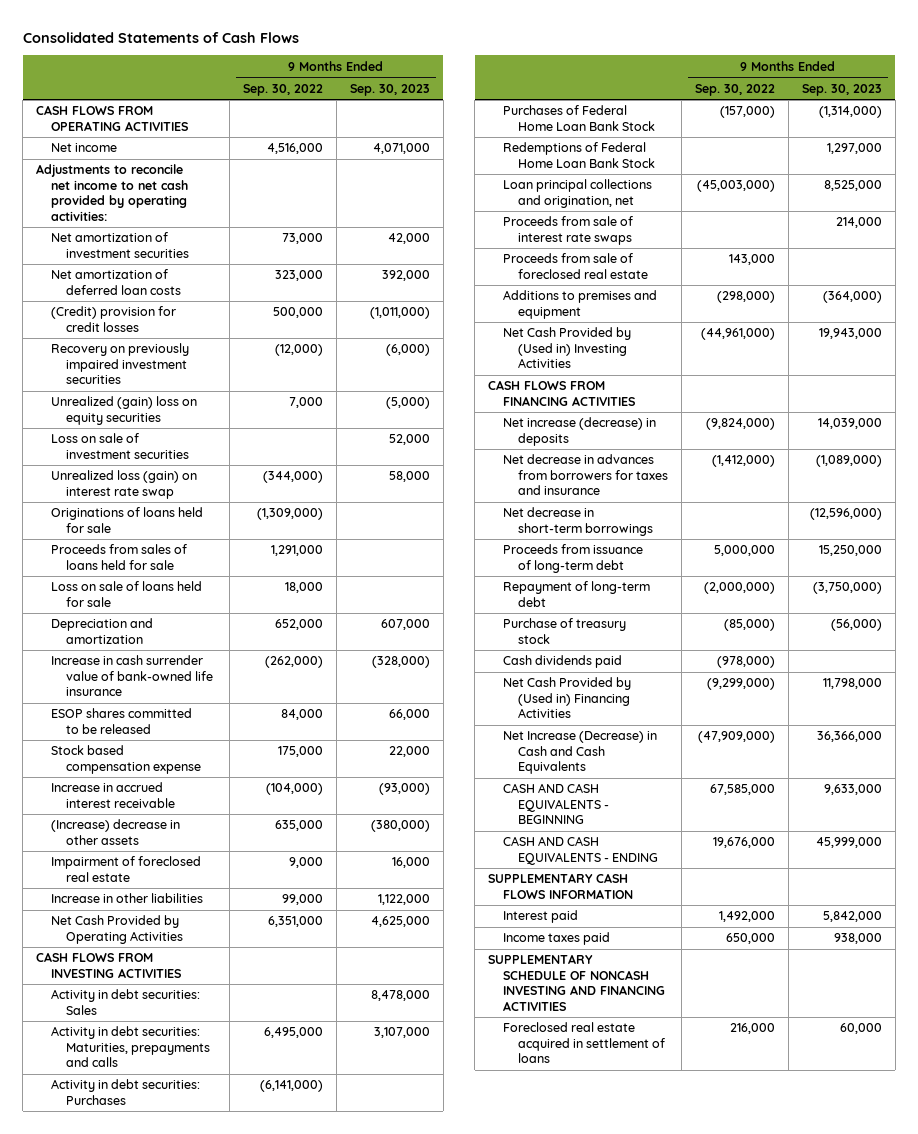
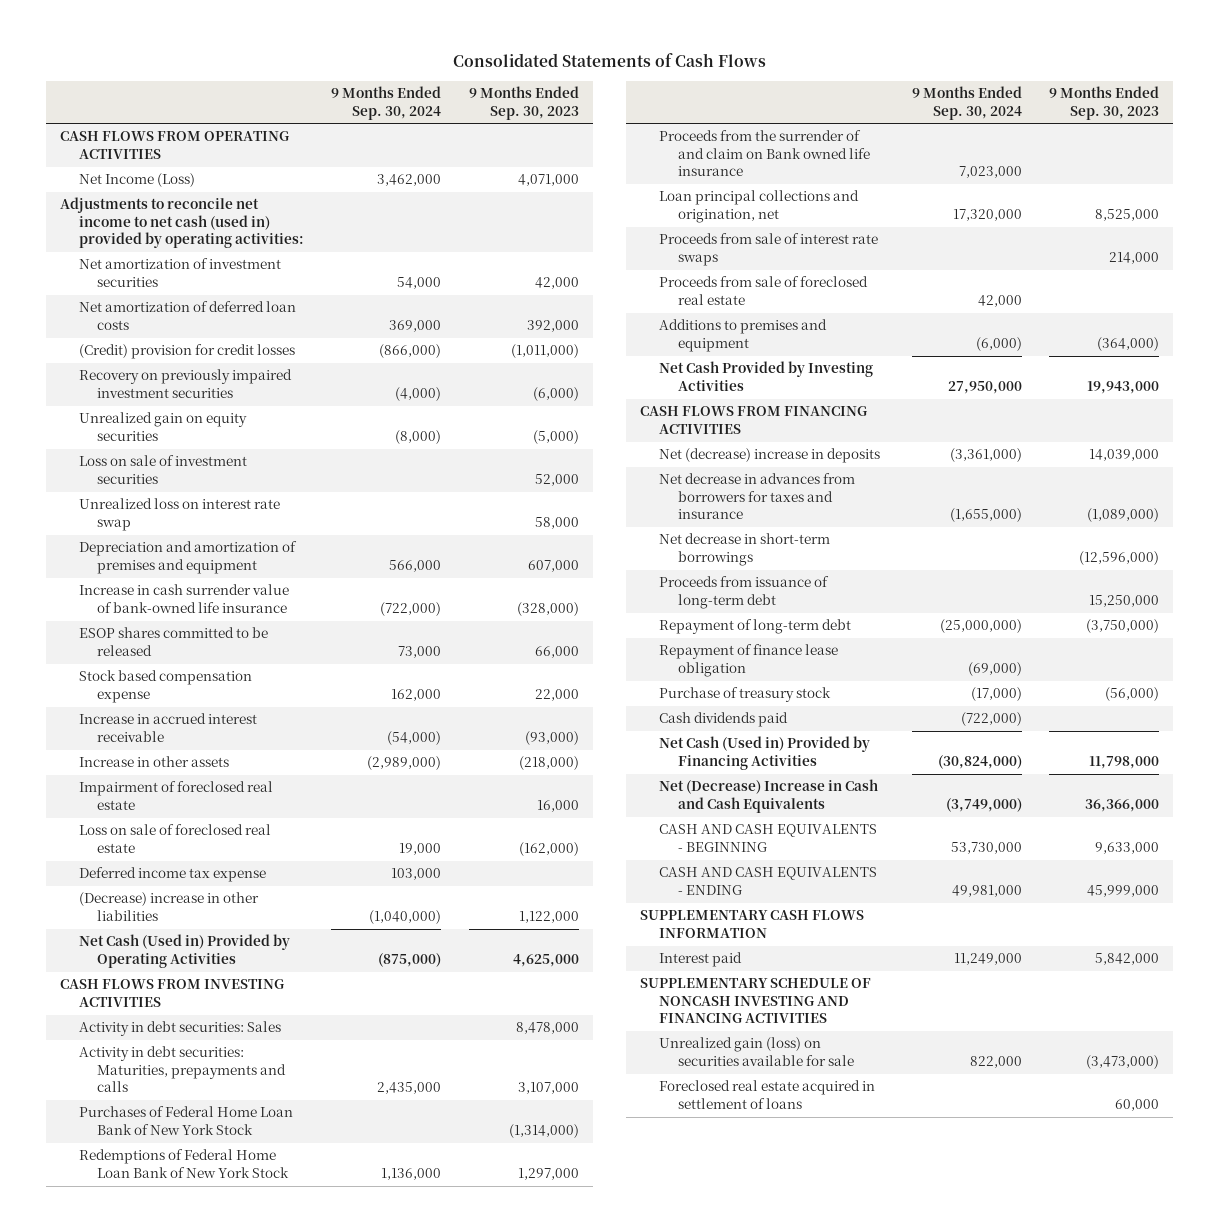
- | 9 Months Ended Sep. 30, 2022 | 9 Months Ended Sep. 30, 2023
+ | 9 Months Ended Sep. 30, 2024 | 9 Months Ended Sep. 30, 2023
- Net income | 4,516,000 | 4,071,000
- Adjustments to reconcile net income to net cash provided by operating activities:
+ Net Income (Loss) | 3,462,000 | 4,071,000
+ Adjustments to reconcile net income to net cash (used in) provided by operating activities:
- Unrealized (gain) loss on equity securities | 7,000 | (5,000)
+ Unrealized gain on equity securities | (8,000) | (5,000)
- Unrealized loss (gain) on interest rate swap | (344,000) | 58,000
- Originations of loans held for sale | (1,309,000) |
- Proceeds from sales of loans held for sale | 1,291,000 |
- Loss on sale of loans held for sale | 18,000 |
- Depreciation and amortization | 652,000 | 607,000
+ Unrealized loss on interest rate swap | | 58,000
+ Depreciation and amortization of premises and equipment | 566,000 | 607,000
- (Increase) decrease in other assets | 635,000 | (380,000)
+ Increase in other assets | (2,989,000) | (218,000)
- Increase in other liabilities | 99,000 | 1,122,000
- Net Cash Provided by Operating Activities | 6,351,000 | 4,625,000
+ Loss on sale of foreclosed real estate | 19,000 | (162,000)
+ Deferred income tax expense | 103,000 |
+ (Decrease) increase in other liabilities | (1,040,000) | 1,122,000
+ Net Cash (Used in) Provided by Operating Activities | (875,000) | 4,625,000
- Activity in debt securities: Purchases | (6,141,000) |
- Purchases of Federal Home Loan Bank Stock | (157,000) | (1,314,000)
- Redemptions of Federal Home Loan Bank Stock | | 1,297,000
+ Purchases of Federal Home Loan Bank of New York Stock | | (1,314,000)
+ Redemptions of Federal Home Loan Bank of New York Stock | 1,136,000 | 1,297,000
+ Proceeds from the surrender of and claim on Bank owned life insurance | 7,023,000 |
- Net Cash Provided by (Used in) Investing Activities | (44,961,000) | 19,943,000
+ Net Cash Provided by Investing Activities | 27,950,000 | 19,943,000
- Net increase (decrease) in deposits | (9,824,000) | 14,039,000
+ Net (decrease) increase in deposits | (3,361,000) | 14,039,000
+ Repayment of finance lease obligation | (69,000) |
- Net Cash Provided by (Used in) Financing Activities | (9,299,000) | 11,798,000
- Net Increase (Decrease) in Cash and Cash Equivalents | (47,909,000) | 36,366,000
+ Net Cash (Used in) Provided by Financing Activities | (30,824,000) | 11,798,000
+ Net (Decrease) Increase in Cash and Cash Equivalents | (3,749,000) | 36,366,000
- Income taxes paid | 650,000 | 938,000
+ Unrealized gain (loss) on securities available for sale | 822,000 | (3,473,000)

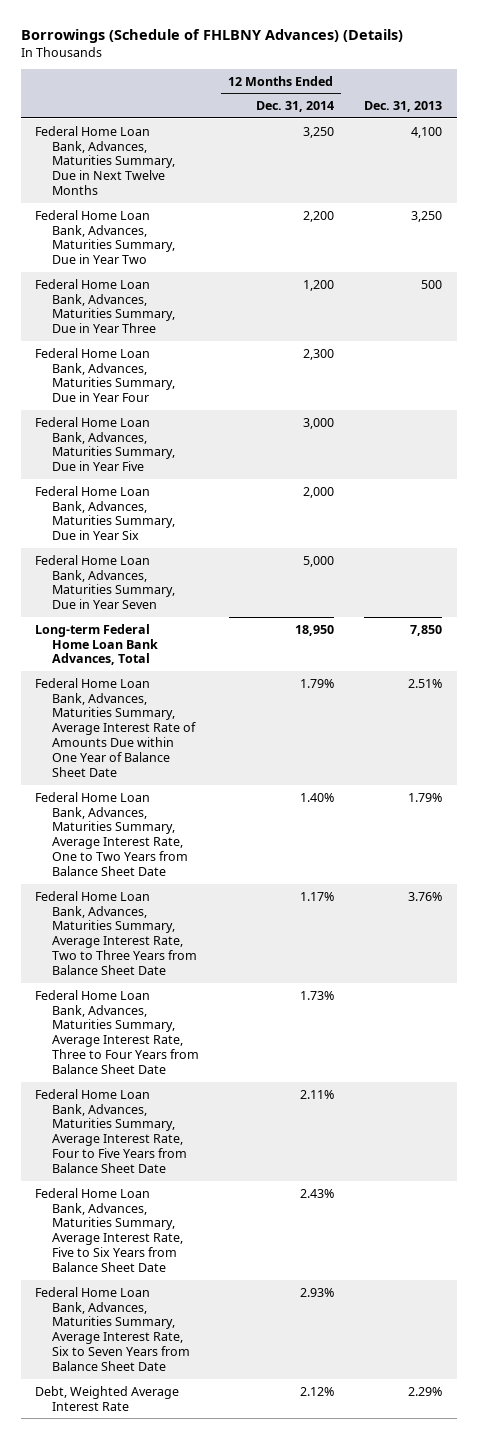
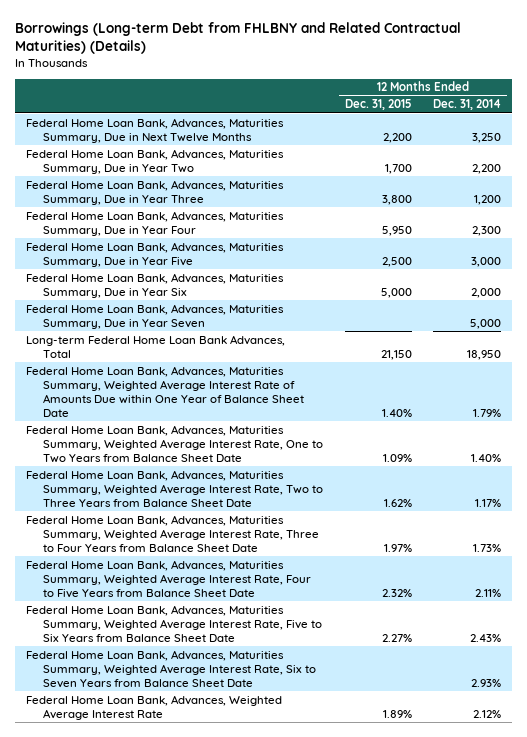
- Borrowings (Schedule of FHLBNY Advances) (Details)
+ Borrowings (Long-term Debt from FHLBNY and Related Contractual Maturities) (Details)
- | 12 Months Ended Dec. 31, 2014 | Dec. 31, 2013
+ | 12 Months Ended Dec. 31, 2015 | 12 Months Ended Dec. 31, 2014
- Federal Home Loan Bank, Advances, Maturities Summary, Average Interest Rate of Amounts Due within One Year of Balance Sheet Date | 1.79% | 2.51%
- Federal Home Loan Bank, Advances, Maturities Summary, Average Interest Rate, One to Two Years from Balance Sheet Date | 1.40% | 1.79%
- Federal Home Loan Bank, Advances, Maturities Summary, Average Interest Rate, Two to Three Years from Balance Sheet Date | 1.17% | 3.76%
- Federal Home Loan Bank, Advances, Maturities Summary, Average Interest Rate, Three to Four Years from Balance Sheet Date | 1.73% |
- Federal Home Loan Bank, Advances, Maturities Summary, Average Interest Rate, Four to Five Years from Balance Sheet Date | 2.11% |
- Federal Home Loan Bank, Advances, Maturities Summary, Average Interest Rate, Five to Six Years from Balance Sheet Date | 2.43% |
- Federal Home Loan Bank, Advances, Maturities Summary, Average Interest Rate, Six to Seven Years from Balance Sheet Date | 2.93% |
- Debt, Weighted Average Interest Rate | 2.12% | 2.29%
+ Federal Home Loan Bank, Advances, Maturities Summary, Weighted Average Interest Rate of Amounts Due within One Year of Balance Sheet Date | 1.40% | 1.79%
+ Federal Home Loan Bank, Advances, Maturities Summary, Weighted Average Interest Rate, One to Two Years from Balance Sheet Date | 1.09% | 1.40%
+ Federal Home Loan Bank, Advances, Maturities Summary, Weighted Average Interest Rate, Two to Three Years from Balance Sheet Date | 1.62% | 1.17%
+ Federal Home Loan Bank, Advances, Maturities Summary, Weighted Average Interest Rate, Three to Four Years from Balance Sheet Date | 1.97% | 1.73%
+ Federal Home Loan Bank, Advances, Maturities Summary, Weighted Average Interest Rate, Four to Five Years from Balance Sheet Date | 2.32% | 2.11%
+ Federal Home Loan Bank, Advances, Maturities Summary, Weighted Average Interest Rate, Five to Six Years from Balance Sheet Date | 2.27% | 2.43%
+ Federal Home Loan Bank, Advances, Maturities Summary, Weighted Average Interest Rate, Six to Seven Years from Balance Sheet Date | | 2.93%
+ Federal Home Loan Bank, Advances, Weighted Average Interest Rate | 1.89% | 2.12%

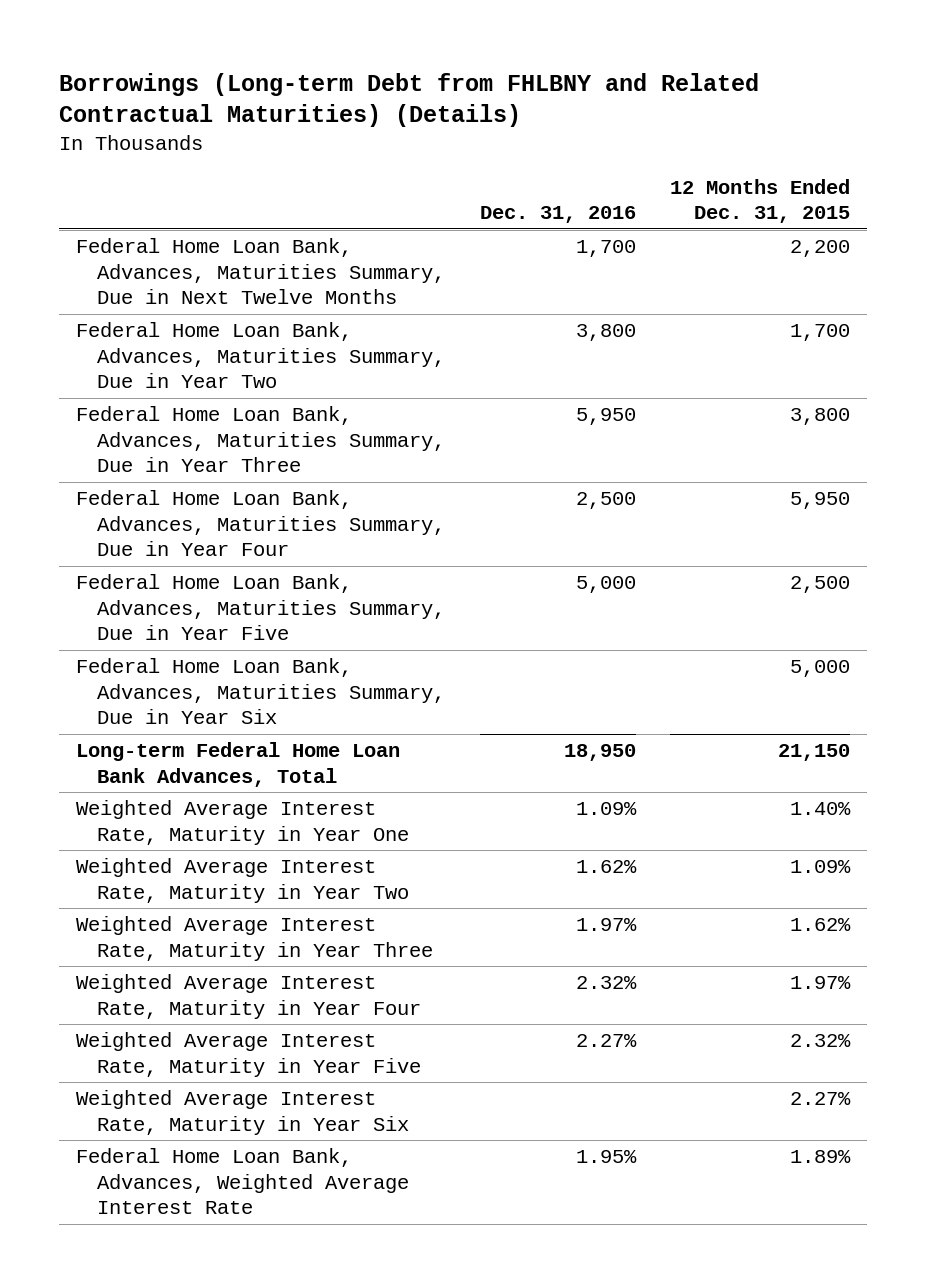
- | 12 Months Ended Dec. 31, 2015 | 12 Months Ended Dec. 31, 2014
+ | Dec. 31, 2016 | 12 Months Ended Dec. 31, 2015
- Federal Home Loan Bank, Advances, Maturities Summary, Due in Year Seven | | 5,000
- Federal Home Loan Bank, Advances, Maturities Summary, Weighted Average Interest Rate of Amounts Due within One Year of Balance Sheet Date | 1.40% | 1.79%
- Federal Home Loan Bank, Advances, Maturities Summary, Weighted Average Interest Rate, One to Two Years from Balance Sheet Date | 1.09% | 1.40%
- Federal Home Loan Bank, Advances, Maturities Summary, Weighted Average Interest Rate, Two to Three Years from Balance Sheet Date | 1.62% | 1.17%
- Federal Home Loan Bank, Advances, Maturities Summary, Weighted Average Interest Rate, Three to Four Years from Balance Sheet Date | 1.97% | 1.73%
- Federal Home Loan Bank, Advances, Maturities Summary, Weighted Average Interest Rate, Four to Five Years from Balance Sheet Date | 2.32% | 2.11%
- Federal Home Loan Bank, Advances, Maturities Summary, Weighted Average Interest Rate, Five to Six Years from Balance Sheet Date | 2.27% | 2.43%
- Federal Home Loan Bank, Advances, Maturities Summary, Weighted Average Interest Rate, Six to Seven Years from Balance Sheet Date | | 2.93%
+ Weighted Average Interest Rate, Maturity in Year One | 1.09% | 1.40%
+ Weighted Average Interest Rate, Maturity in Year Two | 1.62% | 1.09%
+ Weighted Average Interest Rate, Maturity in Year Three | 1.97% | 1.62%
+ Weighted Average Interest Rate, Maturity in Year Four | 2.32% | 1.97%
+ Weighted Average Interest Rate, Maturity in Year Five | 2.27% | 2.32%
+ Weighted Average Interest Rate, Maturity in Year Six | | 2.27%

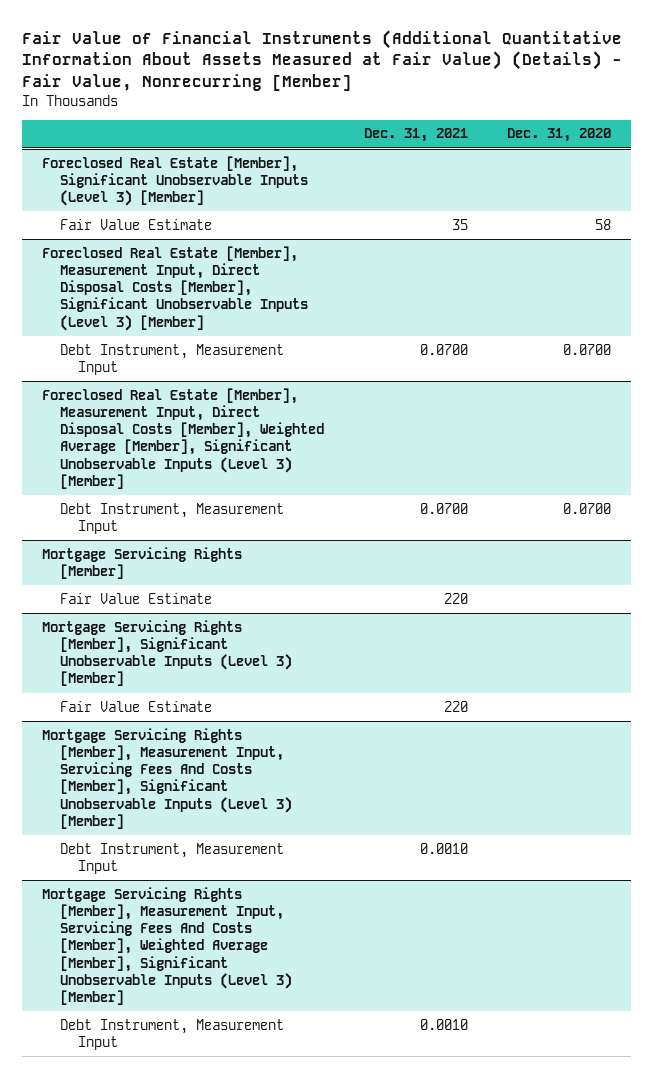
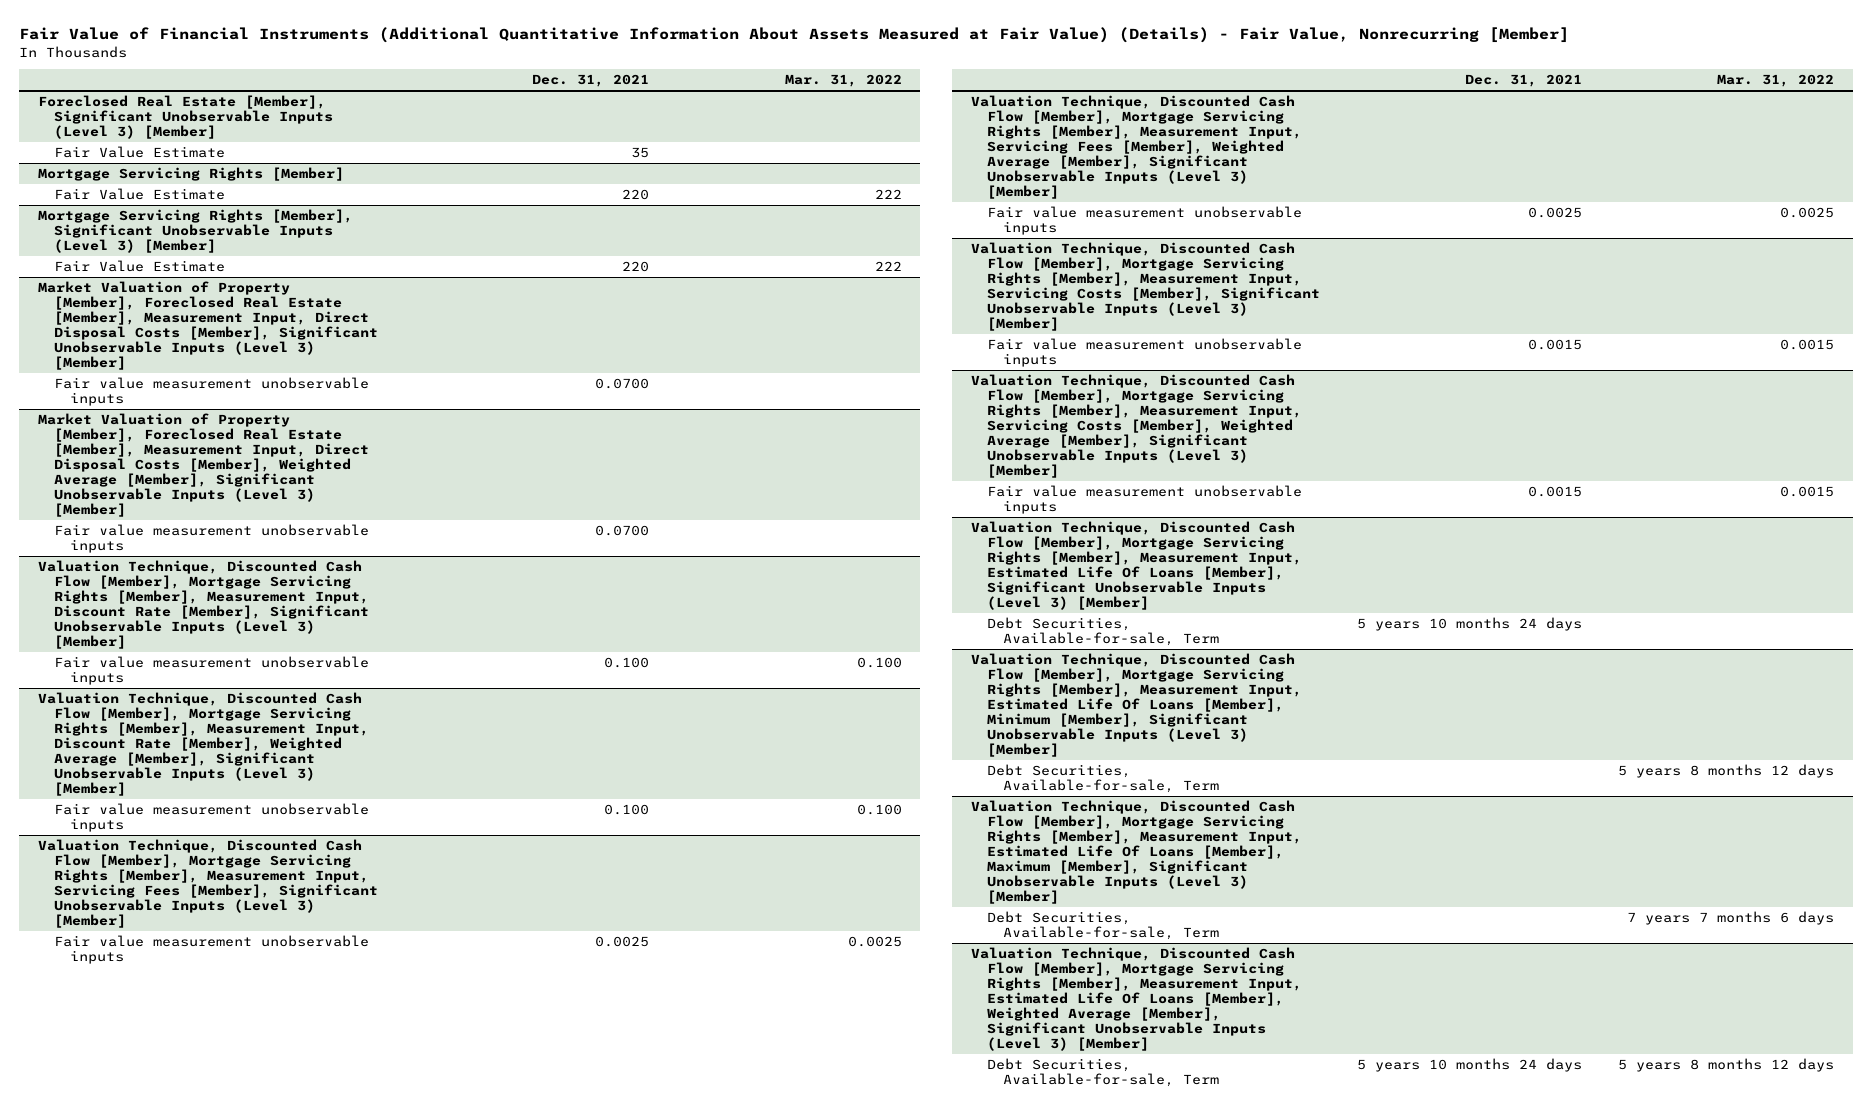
- | Dec. 31, 2021 | Dec. 31, 2020
+ | Dec. 31, 2021 | Mar. 31, 2022
- Foreclosed Real Estate [Member], Measurement Input, Direct Disposal Costs [Member], Significant Unobservable Inputs (Level 3) [Member]
- Debt Instrument, Measurement Input | 0.0700 | 0.0700
- Foreclosed Real Estate [Member], Measurement Input, Direct Disposal Costs [Member], Weighted Average [Member], Significant Unobservable Inputs (Level 3) [Member]
- Debt Instrument, Measurement Input | 0.0700 | 0.0700
- Mortgage Servicing Rights [Member], Measurement Input, Servicing Fees And Costs [Member], Significant Unobservable Inputs (Level 3) [Member]
- Debt Instrument, Measurement Input | 0.0010 |
- Mortgage Servicing Rights [Member], Measurement Input, Servicing Fees And Costs [Member], Weighted Average [Member], Significant Unobservable Inputs (Level 3) [Member]
- Debt Instrument, Measurement Input | 0.0010 |
+ Market Valuation of Property [Member], Foreclosed Real Estate [Member], Measurement Input, Direct Disposal Costs [Member], Significant Unobservable Inputs (Level 3) [Member]
+ Fair value measurement unobservable inputs | 0.0700 |
+ Market Valuation of Property [Member], Foreclosed Real Estate [Member], Measurement Input, Direct Disposal Costs [Member], Weighted Average [Member], Significant Unobservable Inputs (Level 3) [Member]
+ Fair value measurement unobservable inputs | 0.0700 |
+ Valuation Technique, Discounted Cash Flow [Member], Mortgage Servicing Rights [Member], Measurement Input, Discount Rate [Member], Significant Unobservable Inputs (Level 3) [Member]
+ Fair value measurement unobservable inputs | 0.100 | 0.100
+ Valuation Technique, Discounted Cash Flow [Member], Mortgage Servicing Rights [Member], Measurement Input, Discount Rate [Member], Weighted Average [Member], Significant Unobservable Inputs (Level 3) [Member]
+ Fair value measurement unobservable inputs | 0.100 | 0.100
+ Valuation Technique, Discounted Cash Flow [Member], Mortgage Servicing Rights [Member], Measurement Input, Servicing Fees [Member], Significant Unobservable Inputs (Level 3) [Member]
+ Fair value measurement unobservable inputs | 0.0025 | 0.0025
+ Valuation Technique, Discounted Cash Flow [Member], Mortgage Servicing Rights [Member], Measurement Input, Servicing Fees [Member], Weighted Average [Member], Significant Unobservable Inputs (Level 3) [Member]
+ Fair value measurement unobservable inputs | 0.0025 | 0.0025
+ Valuation Technique, Discounted Cash Flow [Member], Mortgage Servicing Rights [Member], Measurement Input, Servicing Costs [Member], Significant Unobservable Inputs (Level 3) [Member]
+ Fair value measurement unobservable inputs | 0.0015 | 0.0015
+ Valuation Technique, Discounted Cash Flow [Member], Mortgage Servicing Rights [Member], Measurement Input, Servicing Costs [Member], Weighted Average [Member], Significant Unobservable Inputs (Level 3) [Member]
+ Fair value measurement unobservable inputs | 0.0015 | 0.0015
+ Valuation Technique, Discounted Cash Flow [Member], Mortgage Servicing Rights [Member], Measurement Input, Estimated Life Of Loans [Member], Significant Unobservable Inputs (Level 3) [Member]
+ Debt Securities, Available-for-sale, Term | 5 years 10 months 24 days |
+ Valuation Technique, Discounted Cash Flow [Member], Mortgage Servicing Rights [Member], Measurement Input, Estimated Life Of Loans [Member], Minimum [Member], Significant Unobservable Inputs (Level 3) [Member]
+ Debt Securities, Available-for-sale, Term | | 5 years 8 months 12 days
+ Valuation Technique, Discounted Cash Flow [Member], Mortgage Servicing Rights [Member], Measurement Input, Estimated Life Of Loans [Member], Maximum [Member], Significant Unobservable Inputs (Level 3) [Member]
+ Debt Securities, Available-for-sale, Term | | 7 years 7 months 6 days
+ Valuation Technique, Discounted Cash Flow [Member], Mortgage Servicing Rights [Member], Measurement Input, Estimated Life Of Loans [Member], Weighted Average [Member], Significant Unobservable Inputs (Level 3) [Member]
+ Debt Securities, Available-for-sale, Term | 5 years 10 months 24 days | 5 years 8 months 12 days

